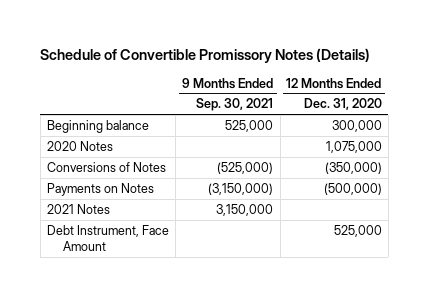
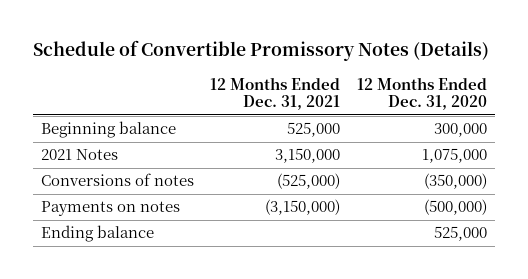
- | 9 Months Ended Sep. 30, 2021 | 12 Months Ended Dec. 31, 2020
+ | 12 Months Ended Dec. 31, 2021 | 12 Months Ended Dec. 31, 2020
- 2020 Notes | | 1,075,000
- Conversions of Notes | (525,000) | (350,000)
- Payments on Notes | (3,150,000) | (500,000)
- 2021 Notes | 3,150,000 |
- Debt Instrument, Face Amount | | 525,000
+ 2021 Notes | 3,150,000 | 1,075,000
+ Conversions of notes | (525,000) | (350,000)
+ Payments on notes | (3,150,000) | (500,000)
+ Ending balance | | 525,000

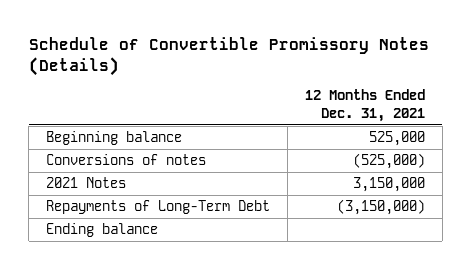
- | 12 Months Ended Dec. 31, 2021 | 12 Months Ended Dec. 31, 2020
+ | 12 Months Ended Dec. 31, 2021
- Payments on notes | (3,150,000) | (500,000)
moved down: 2021 Notes | 3,150,000
+ Repayments of Long-Term Debt | (3,150,000)

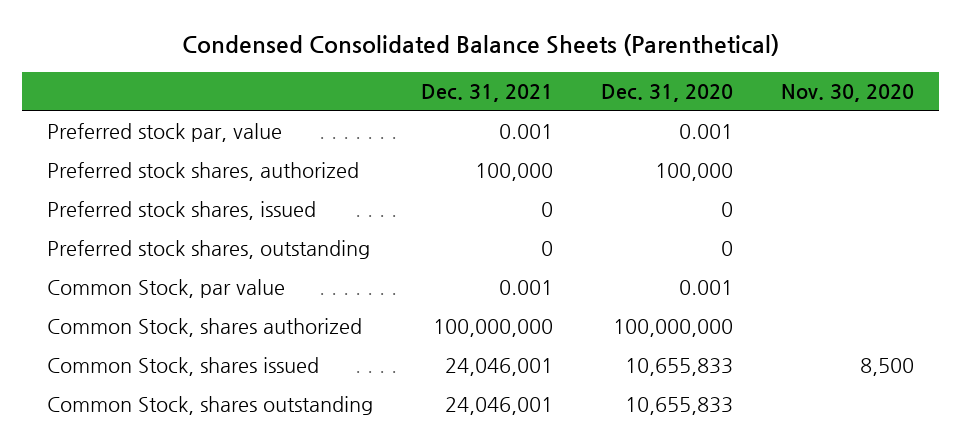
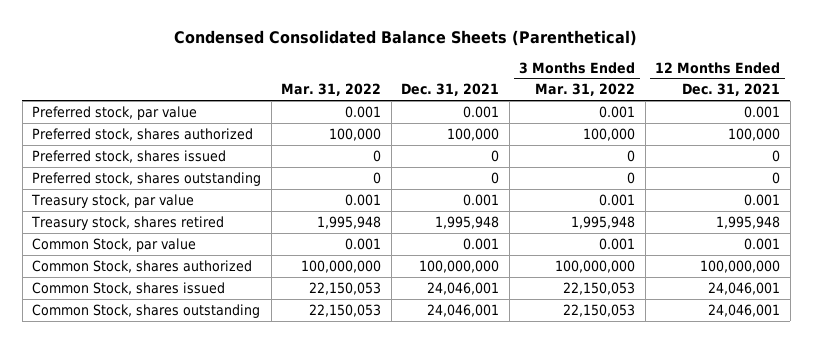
- | Dec. 31, 2021 | Dec. 31, 2020 | Nov. 30, 2020
+ | Mar. 31, 2022 | Dec. 31, 2021 | 3 Months Ended Mar. 31, 2022 | 12 Months Ended Dec. 31, 2021
- Preferred stock par, value | 0.001 | 0.001 |
- Preferred stock shares, authorized | 100,000 | 100,000 |
- Preferred stock shares, issued | 0 | 0 |
- Preferred stock shares, outstanding | 0 | 0 |
+ Preferred stock, par value | 0.001 | 0.001 | 0.001 | 0.001
+ Preferred stock, shares authorized | 100,000 | 100,000 | 100,000 | 100,000
+ Preferred stock, shares issued | 0 | 0 | 0 | 0
+ Preferred stock, shares outstanding | 0 | 0 | 0 | 0
+ Treasury stock, par value | 0.001 | 0.001 | 0.001 | 0.001
+ Treasury stock, shares retired | 1,995,948 | 1,995,948 | 1,995,948 | 1,995,948

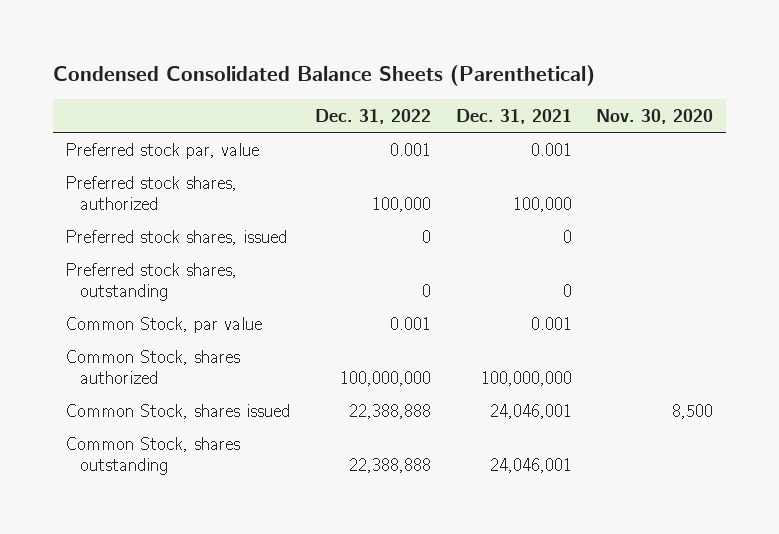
- | Mar. 31, 2022 | Dec. 31, 2021 | 3 Months Ended Mar. 31, 2022 | 12 Months Ended Dec. 31, 2021
+ | Dec. 31, 2022 | Dec. 31, 2021 | Nov. 30, 2020
- Preferred stock, par value | 0.001 | 0.001 | 0.001 | 0.001
- Preferred stock, shares authorized | 100,000 | 100,000 | 100,000 | 100,000
- Preferred stock, shares issued | 0 | 0 | 0 | 0
- Preferred stock, shares outstanding | 0 | 0 | 0 | 0
- Treasury stock, par value | 0.001 | 0.001 | 0.001 | 0.001
- Treasury stock, shares retired | 1,995,948 | 1,995,948 | 1,995,948 | 1,995,948
+ Preferred stock par, value | 0.001 | 0.001 |
+ Preferred stock shares, authorized | 100,000 | 100,000 |
+ Preferred stock shares, issued | 0 | 0 |
+ Preferred stock shares, outstanding | 0 | 0 |

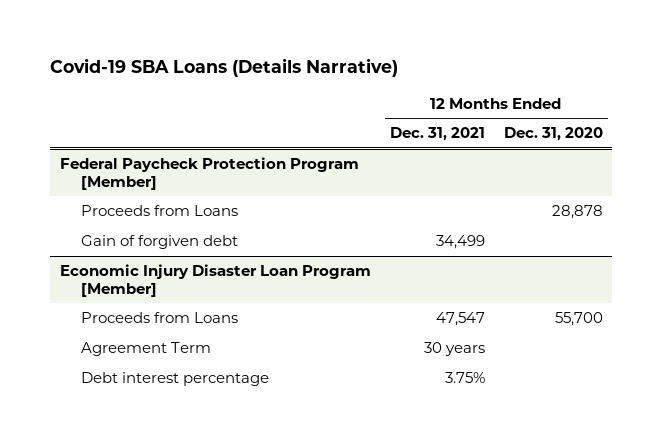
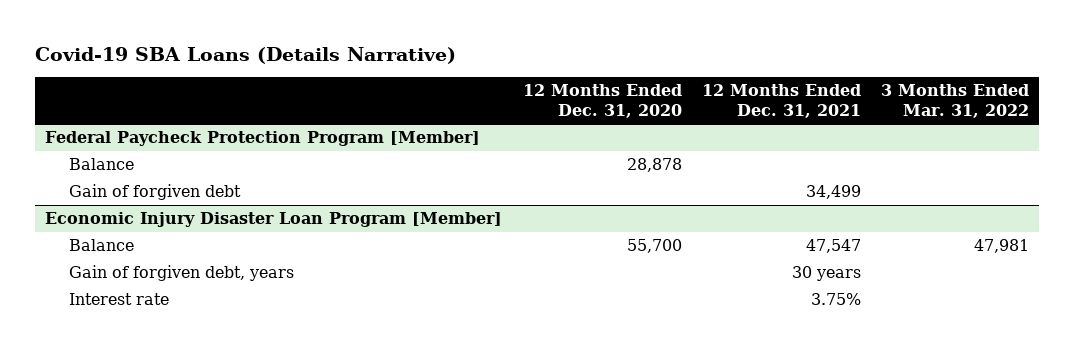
- | 12 Months Ended Dec. 31, 2021 | 12 Months Ended Dec. 31, 2020
+ | 12 Months Ended Dec. 31, 2020 | 12 Months Ended Dec. 31, 2021 | 3 Months Ended Mar. 31, 2022
@ Federal Paycheck Protection Program [Member]
- Proceeds from Loans | | 28,878
+ Balance | 28,878 | |
@ Economic Injury Disaster Loan Program [Member]
- Proceeds from Loans | 47,547 | 55,700
- Agreement Term | 30 years |
- Debt interest percentage | 3.75% |
+ Balance | 55,700 | 47,547 | 47,981
+ Gain of forgiven debt, years | | 30 years |
+ Interest rate | | 3.75% |

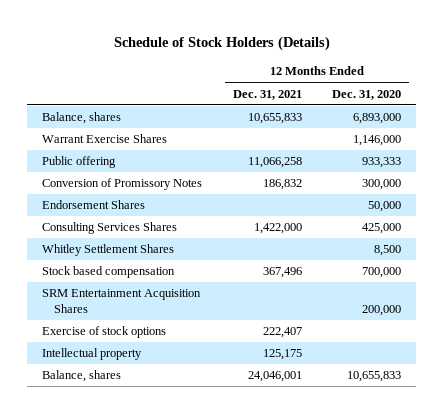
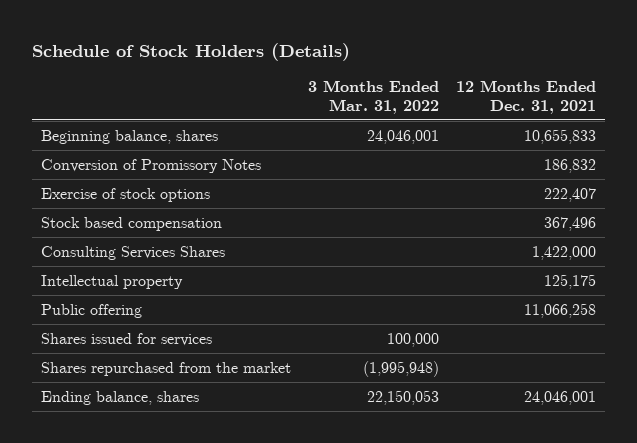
- | 12 Months Ended Dec. 31, 2021 | 12 Months Ended Dec. 31, 2020
+ | 3 Months Ended Mar. 31, 2022 | 12 Months Ended Dec. 31, 2021
- Balance, shares | 10,655,833 | 6,893,000
- Warrant Exercise Shares | | 1,146,000
+ Beginning balance, shares | 24,046,001 | 10,655,833
- Endorsement Shares | | 50,000
- Whitley Settlement Shares | | 8,500
- SRM Entertainment Acquisition Shares | | 200,000
moved down: Stock based compensation | | 367,496
moved down: Consulting Services Shares | | 1,422,000
- Balance, shares | 24,046,001 | 10,655,833
moved down: Public offering | | 11,066,258
+ Shares issued for services | 100,000 |
+ Shares repurchased from the market | (1,995,948) |
+ Ending balance, shares | 22,150,053 | 24,046,001

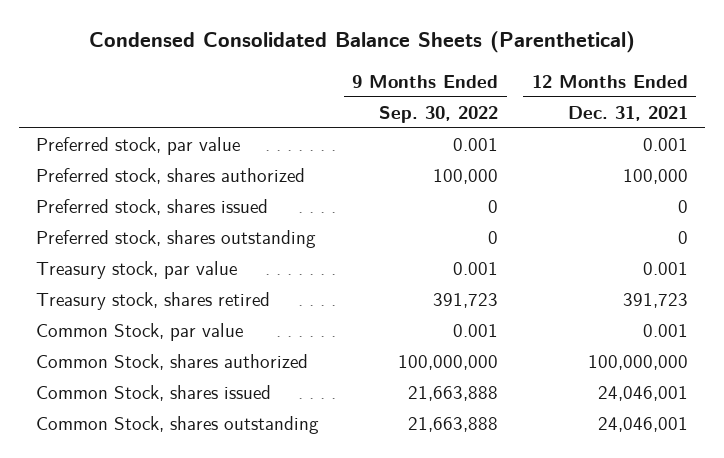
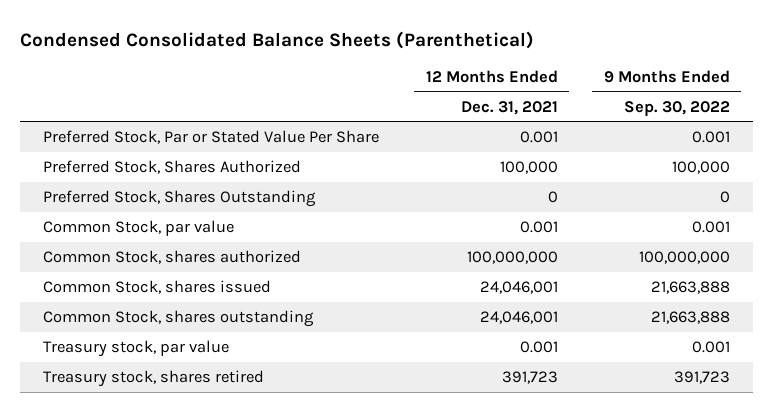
- | 9 Months Ended Sep. 30, 2022 | 12 Months Ended Dec. 31, 2021
+ | 12 Months Ended Dec. 31, 2021 | 9 Months Ended Sep. 30, 2022
- Preferred stock, par value | 0.001 | 0.001
- Preferred stock, shares authorized | 100,000 | 100,000
- Preferred stock, shares issued | 0 | 0
- Preferred stock, shares outstanding | 0 | 0
+ Preferred Stock, Par or Stated Value Per Share | 0.001 | 0.001
+ Preferred Stock, Shares Authorized | 100,000 | 100,000
+ Preferred Stock, Shares Outstanding | 0 | 0
moved down: Treasury stock, par value | 0.001 | 0.001
moved down: Treasury stock, shares retired | 391,723 | 391,723

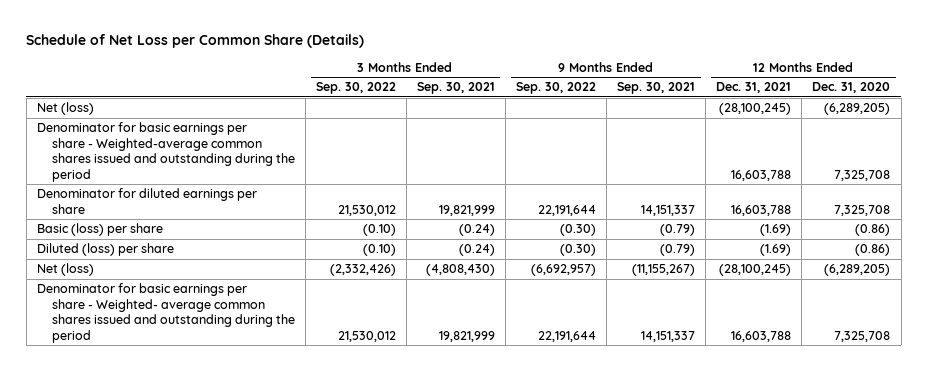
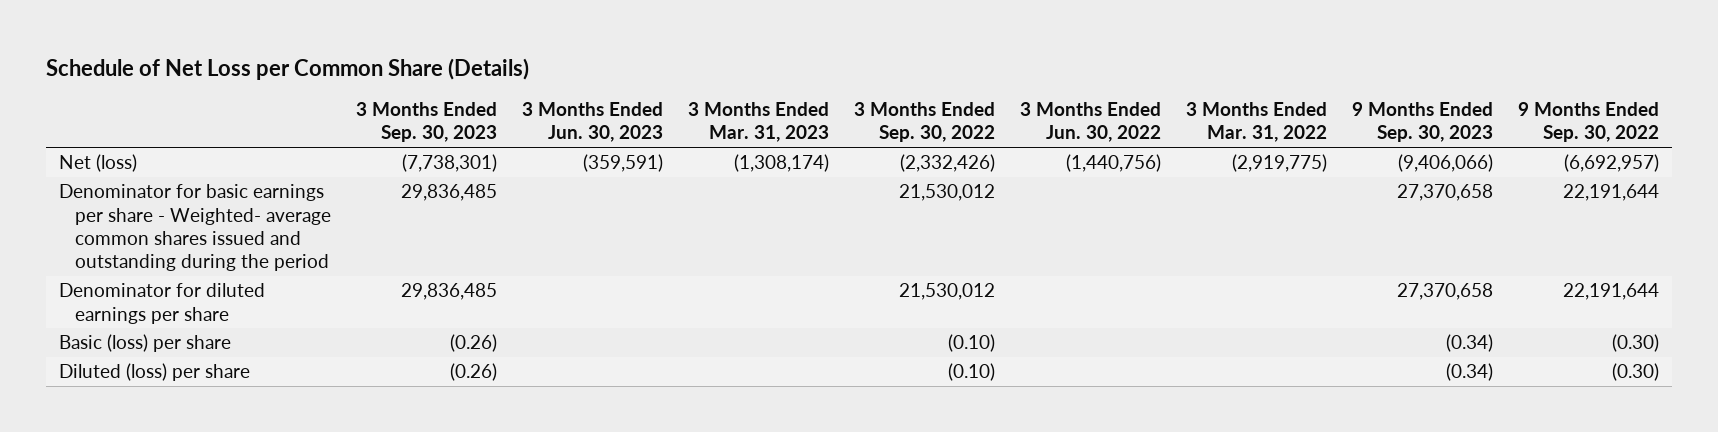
- | 3 Months Ended Sep. 30, 2022 | 3 Months Ended Sep. 30, 2021 | 9 Months Ended Sep. 30, 2022 | 9 Months Ended Sep. 30, 2021 | 12 Months Ended Dec. 31, 2021 | 12 Months Ended Dec. 31, 2020
+ | 3 Months Ended Sep. 30, 2023 | 3 Months Ended Jun. 30, 2023 | 3 Months Ended Mar. 31, 2023 | 3 Months Ended Sep. 30, 2022 | 3 Months Ended Jun. 30, 2022 | 3 Months Ended Mar. 31, 2022 | 9 Months Ended Sep. 30, 2023 | 9 Months Ended Sep. 30, 2022
- Net (loss) | | | | | (28,100,245) | (6,289,205)
- Denominator for basic earnings per share - Weighted-average common shares issued and outstanding during the period | | | | | 16,603,788 | 7,325,708
moved up: Net (loss) | (7,738,301) | (359,591) | (1,308,174) | (2,332,426) | (1,440,756) | (2,919,775) | (9,406,066) | (6,692,957)
moved up: Denominator for basic earnings per share - Weighted- average common shares issued and outstanding during the period | 29,836,485 | | | 21,530,012 | | | 27,370,658 | 22,191,644

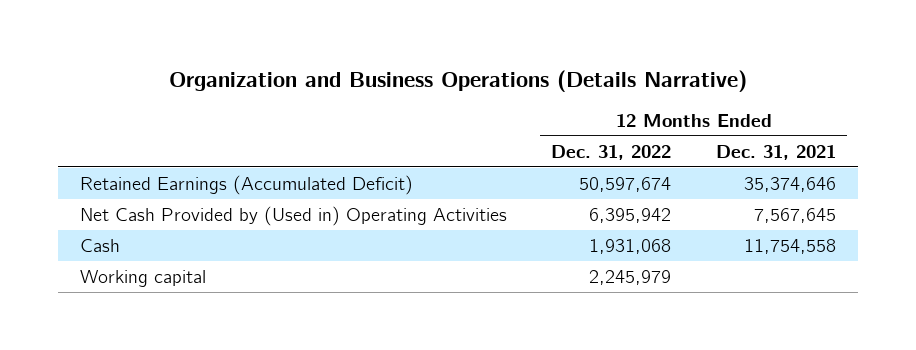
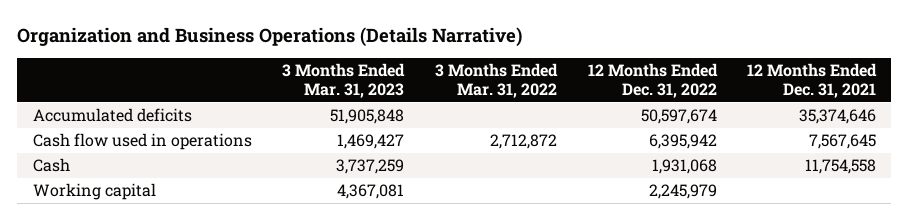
- | 12 Months Ended Dec. 31, 2022 | 12 Months Ended Dec. 31, 2021
+ | 3 Months Ended Mar. 31, 2023 | 3 Months Ended Mar. 31, 2022 | 12 Months Ended Dec. 31, 2022 | 12 Months Ended Dec. 31, 2021
- Retained Earnings (Accumulated Deficit) | 50,597,674 | 35,374,646
- Net Cash Provided by (Used in) Operating Activities | 6,395,942 | 7,567,645
+ Accumulated deficits | 51,905,848 | | 50,597,674 | 35,374,646
+ Cash flow used in operations | 1,469,427 | 2,712,872 | 6,395,942 | 7,567,645

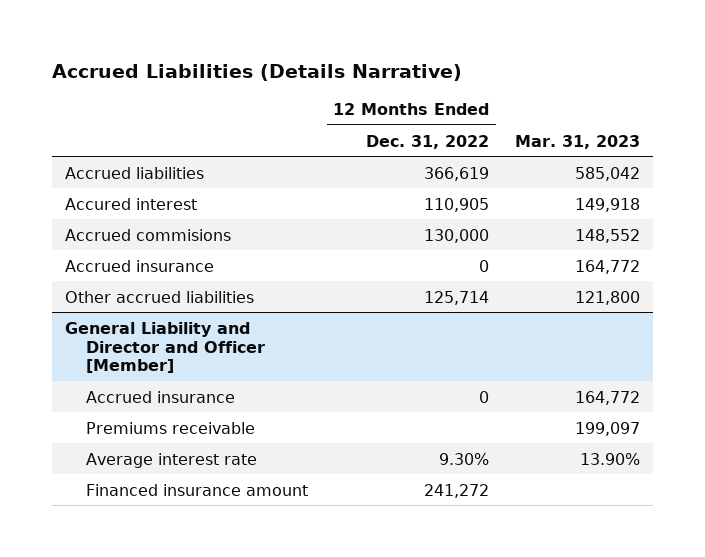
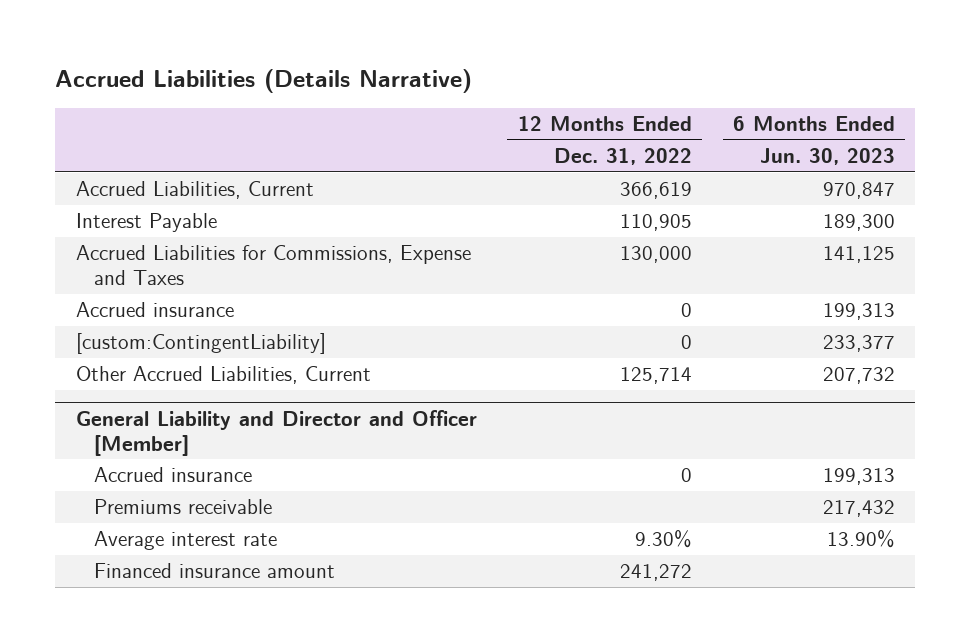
- | 12 Months Ended Dec. 31, 2022 | Mar. 31, 2023
+ | 12 Months Ended Dec. 31, 2022 | 6 Months Ended Jun. 30, 2023
- Accrued liabilities | 366,619 | 585,042
- Accured interest | 110,905 | 149,918
- Accrued commisions | 130,000 | 148,552
+ Accrued Liabilities, Current | 366,619 | 970,847
+ Interest Payable | 110,905 | 189,300
+ Accrued Liabilities for Commissions, Expense and Taxes | 130,000 | 141,125
- Other accrued liabilities | 125,714 | 121,800
+ [custom:ContingentLiability] | 0 | 233,377
+ Other Accrued Liabilities, Current | 125,714 | 207,732

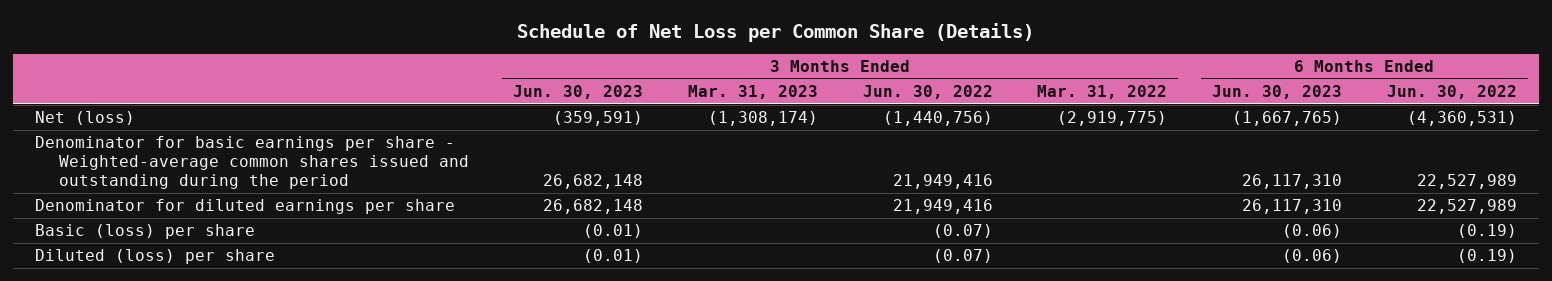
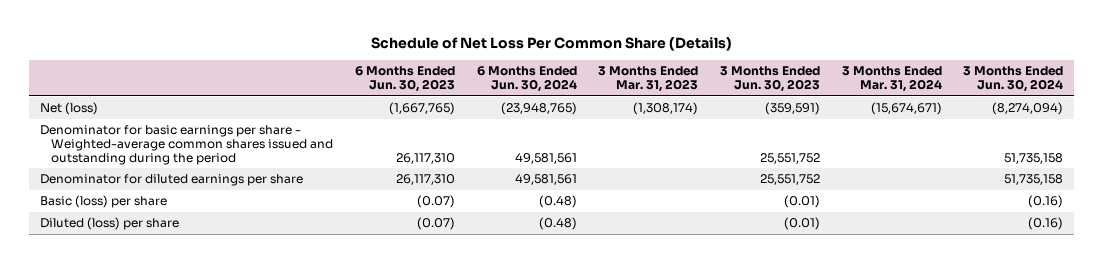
- Schedule of Net Loss per Common Share (Details)
+ Schedule of Net Loss Per Common Share (Details)
- | 3 Months Ended Jun. 30, 2023 | 3 Months Ended Mar. 31, 2023 | 3 Months Ended Jun. 30, 2022 | 3 Months Ended Mar. 31, 2022 | 6 Months Ended Jun. 30, 2023 | 6 Months Ended Jun. 30, 2022
+ | 6 Months Ended Jun. 30, 2023 | 6 Months Ended Jun. 30, 2024 | 3 Months Ended Mar. 31, 2023 | 3 Months Ended Jun. 30, 2023 | 3 Months Ended Mar. 31, 2024 | 3 Months Ended Jun. 30, 2024
- Denominator for basic earnings per share - Weighted-average common shares issued and outstanding during the period | 26,682,148 | | 21,949,416 | | 26,117,310 | 22,527,989
- Denominator for diluted earnings per share | 26,682,148 | | 21,949,416 | | 26,117,310 | 22,527,989
- Basic (loss) per share | (0.01) | | (0.07) | | (0.06) | (0.19)
- Diluted (loss) per share | (0.01) | | (0.07) | | (0.06) | (0.19)
+ Denominator for basic earnings per share - Weighted-average common shares issued and outstanding during the period | 26,117,310 | 49,581,561 | | 25,551,752 | | 51,735,158
+ Denominator for diluted earnings per share | 26,117,310 | 49,581,561 | | 25,551,752 | | 51,735,158
+ Basic (loss) per share | (0.07) | (0.48) | | (0.01) | | (0.16)
+ Diluted (loss) per share | (0.07) | (0.48) | | (0.01) | | (0.16)

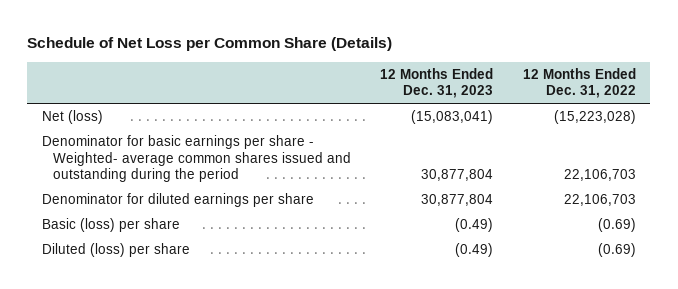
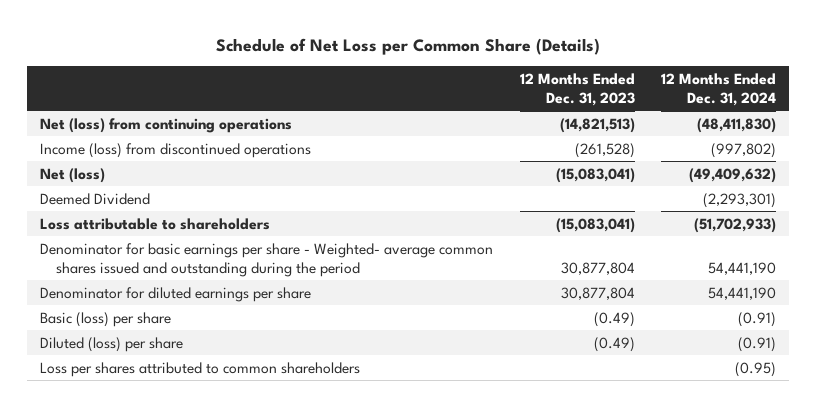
- | 12 Months Ended Dec. 31, 2023 | 12 Months Ended Dec. 31, 2022
+ | 12 Months Ended Dec. 31, 2023 | 12 Months Ended Dec. 31, 2024
+ Net (loss) from continuing operations | (14,821,513) | (48,411,830)
+ Income (loss) from discontinued operations | (261,528) | (997,802)
+ Deemed Dividend | | (2,293,301)
+ Loss attributable to shareholders | (15,083,041) | (51,702,933)
+ Loss per shares attributed to common shareholders | | (0.95)

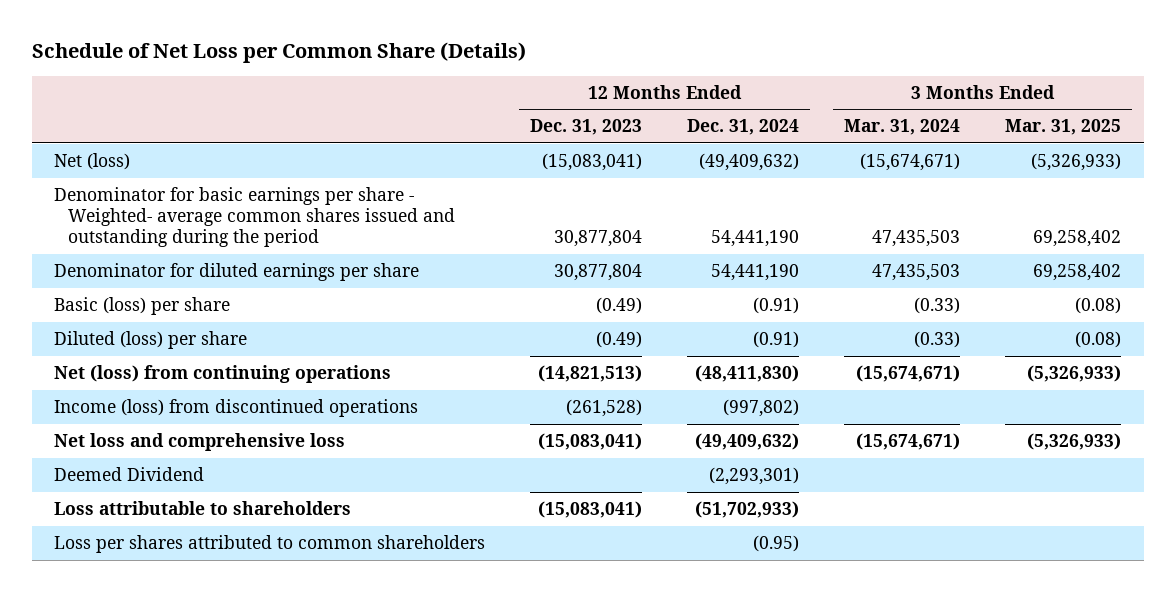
- | 12 Months Ended Dec. 31, 2023 | 12 Months Ended Dec. 31, 2024
+ | 12 Months Ended Dec. 31, 2023 | 12 Months Ended Dec. 31, 2024 | 3 Months Ended Mar. 31, 2024 | 3 Months Ended Mar. 31, 2025
moved down: Net (loss) from continuing operations | (14,821,513) | (48,411,830) | (15,674,671) | (5,326,933)
moved down: Income (loss) from discontinued operations | (261,528) | (997,802) | |
+ Net loss and comprehensive loss | (15,083,041) | (49,409,632) | (15,674,671) | (5,326,933)
moved down: Deemed Dividend | | (2,293,301) | |
moved down: Loss attributable to shareholders | (15,083,041) | (51,702,933) | |

